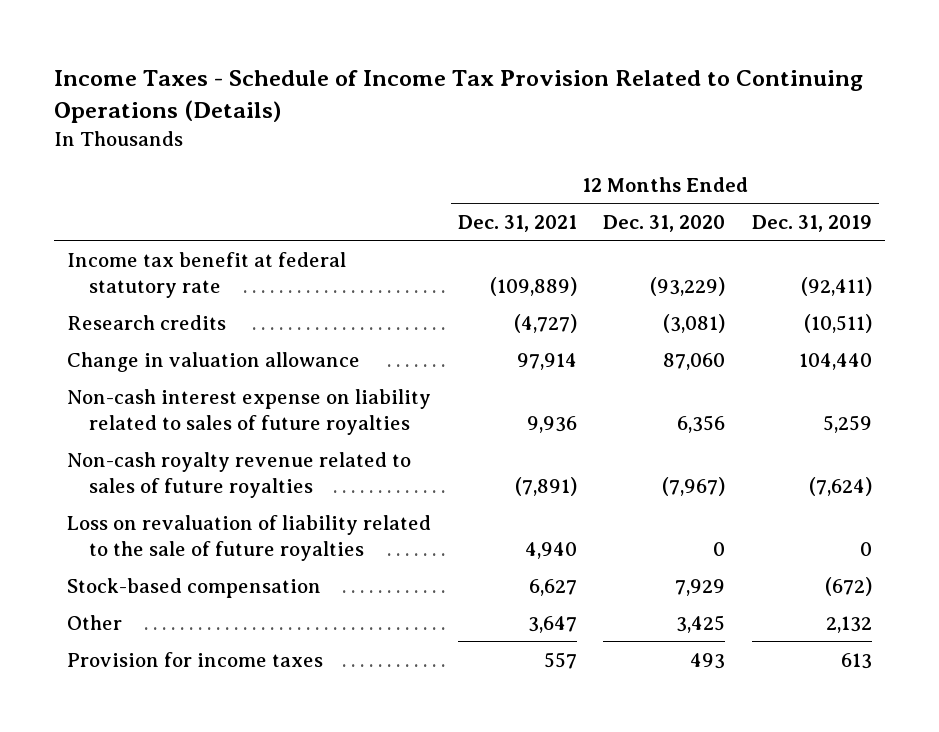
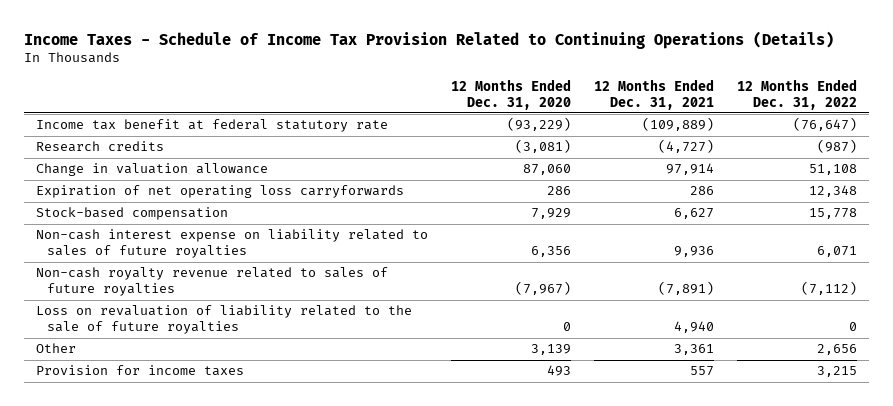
- | 12 Months Ended Dec. 31, 2021 | 12 Months Ended Dec. 31, 2020 | 12 Months Ended Dec. 31, 2019
+ | 12 Months Ended Dec. 31, 2020 | 12 Months Ended Dec. 31, 2021 | 12 Months Ended Dec. 31, 2022
+ Expiration of net operating loss carryforwards | 286 | 286 | 12,348
moved up: Stock-based compensation | 7,929 | 6,627 | 15,778
- Other | 3,647 | 3,425 | 2,132
+ Other | 3,139 | 3,361 | 2,656

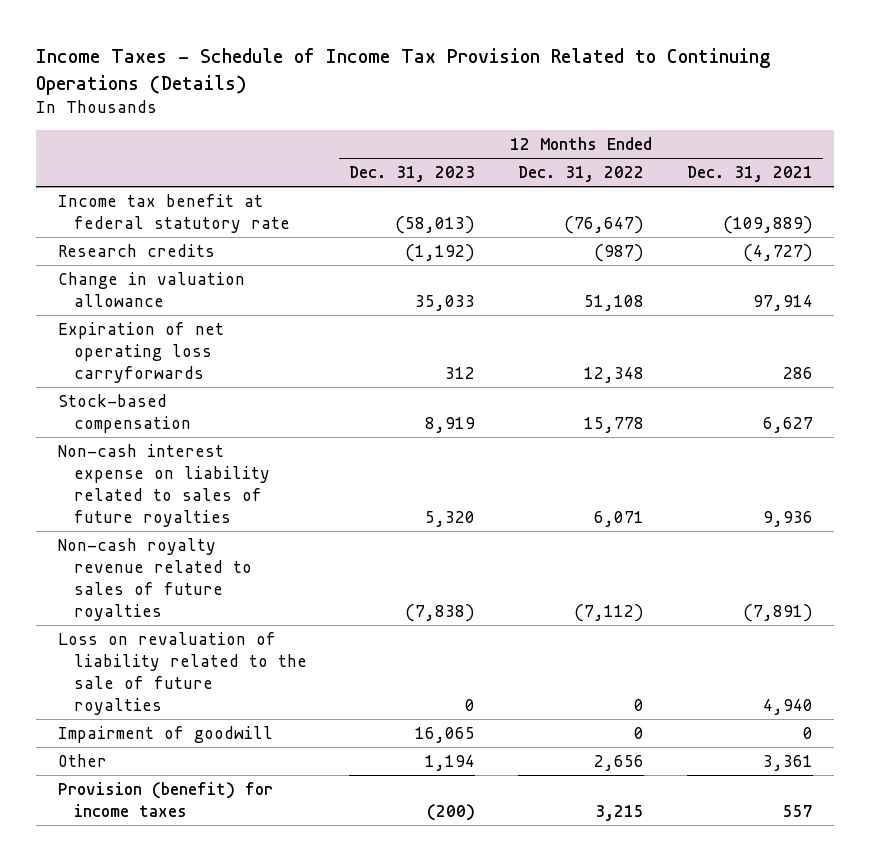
- | 12 Months Ended Dec. 31, 2020 | 12 Months Ended Dec. 31, 2021 | 12 Months Ended Dec. 31, 2022
+ | 12 Months Ended Dec. 31, 2023 | 12 Months Ended Dec. 31, 2022 | 12 Months Ended Dec. 31, 2021
+ Impairment of goodwill | 16,065 | 0 | 0
- Provision for income taxes | 493 | 557 | 3,215
+ Provision (benefit) for income taxes | (200) | 3,215 | 557

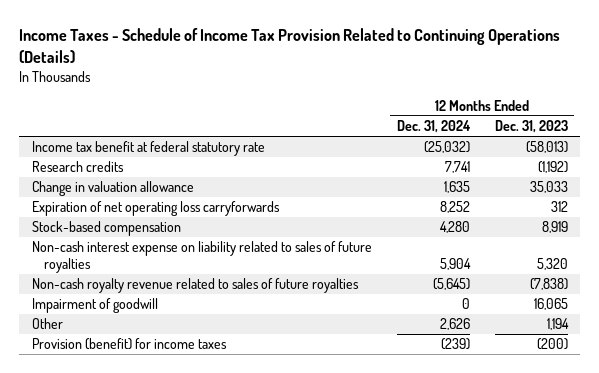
- | 12 Months Ended Dec. 31, 2023 | 12 Months Ended Dec. 31, 2022 | 12 Months Ended Dec. 31, 2021
+ | 12 Months Ended Dec. 31, 2024 | 12 Months Ended Dec. 31, 2023
- Loss on revaluation of liability related to the sale of future royalties | 0 | 0 | 4,940

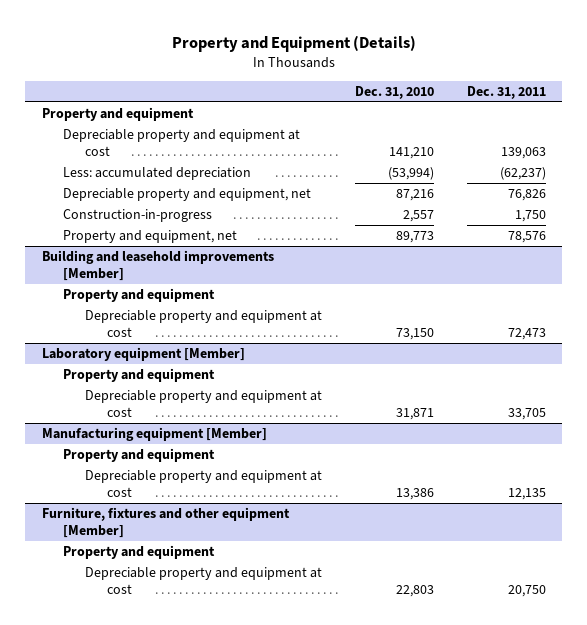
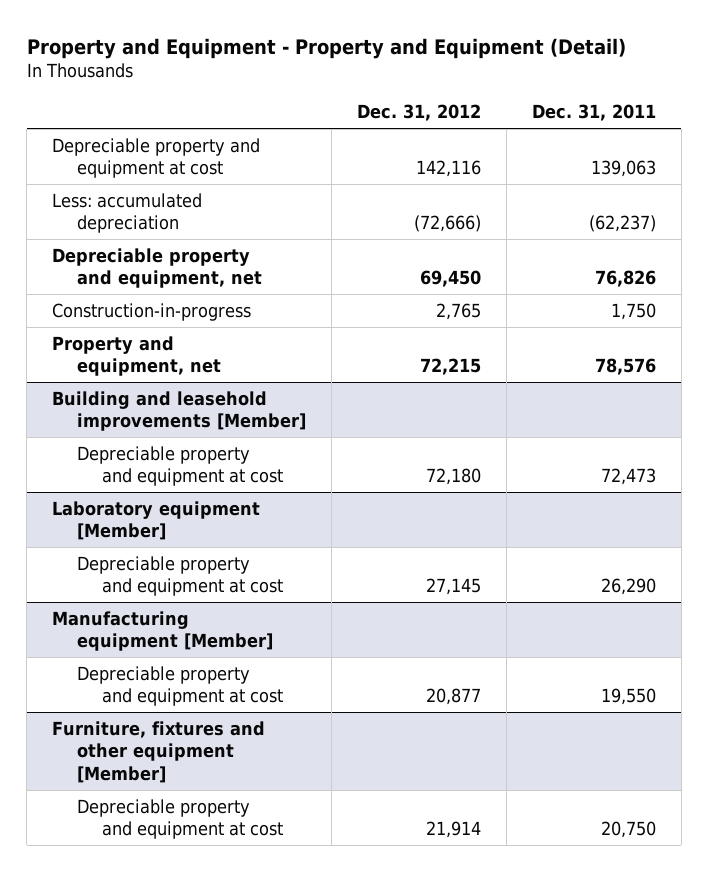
- Property and Equipment (Details)
+ Property and Equipment - Property and Equipment (Detail)
- | Dec. 31, 2010 | Dec. 31, 2011
+ | Dec. 31, 2012 | Dec. 31, 2011
- Property and equipment
@ Building and leasehold improvements [Member]
- Property and equipment
@ Laboratory equipment [Member]
- Property and equipment
- Depreciable property and equipment at cost | 31,871 | 33,705
+ Depreciable property and equipment at cost | 27,145 | 26,290
@ Manufacturing equipment [Member]
- Property and equipment
- Depreciable property and equipment at cost | 13,386 | 12,135
+ Depreciable property and equipment at cost | 20,877 | 19,550
@ Furniture, fixtures and other equipment [Member]
- Property and equipment

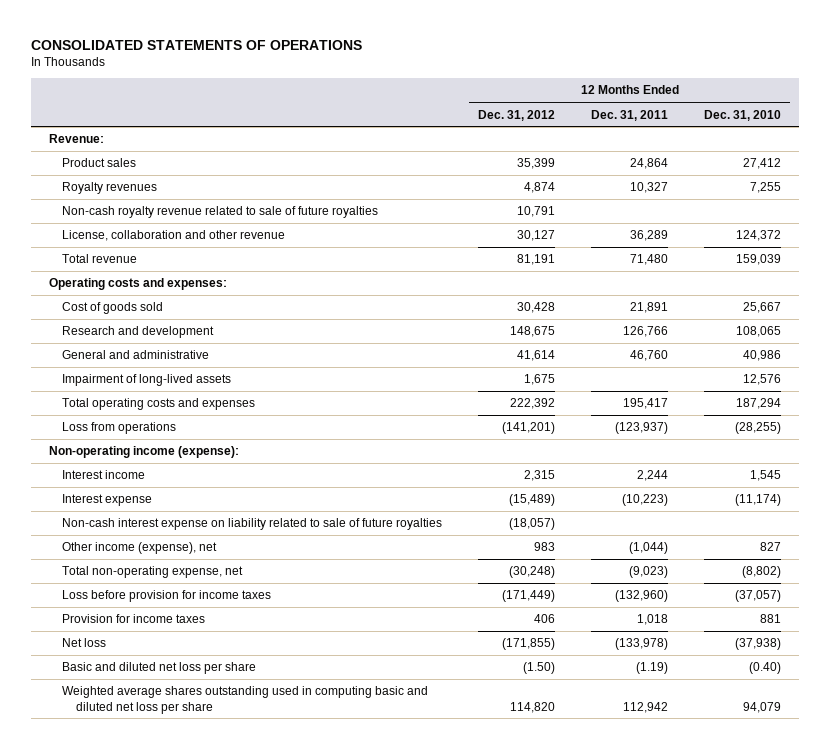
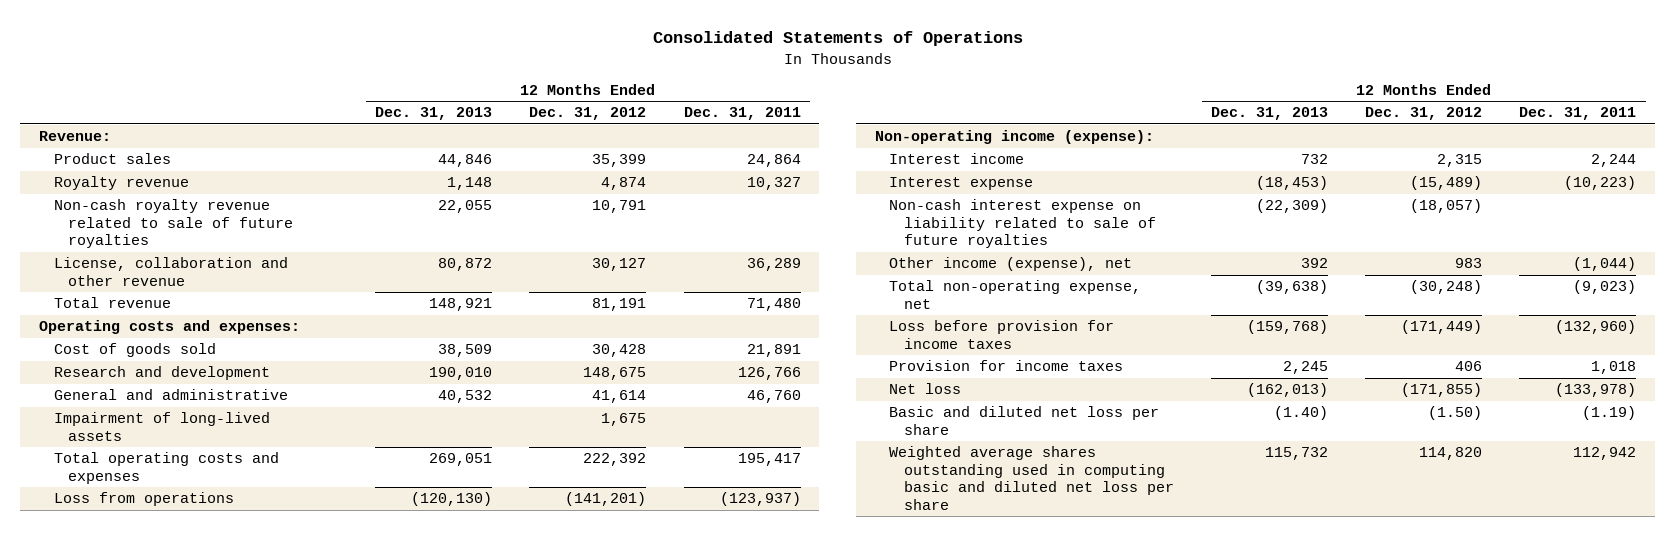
- CONSOLIDATED STATEMENTS OF OPERATIONS
+ Consolidated Statements of Operations
- | 12 Months Ended Dec. 31, 2012 | 12 Months Ended Dec. 31, 2011 | 12 Months Ended Dec. 31, 2010
+ | 12 Months Ended Dec. 31, 2013 | 12 Months Ended Dec. 31, 2012 | 12 Months Ended Dec. 31, 2011
- Royalty revenues | 4,874 | 10,327 | 7,255
+ Royalty revenue | 1,148 | 4,874 | 10,327

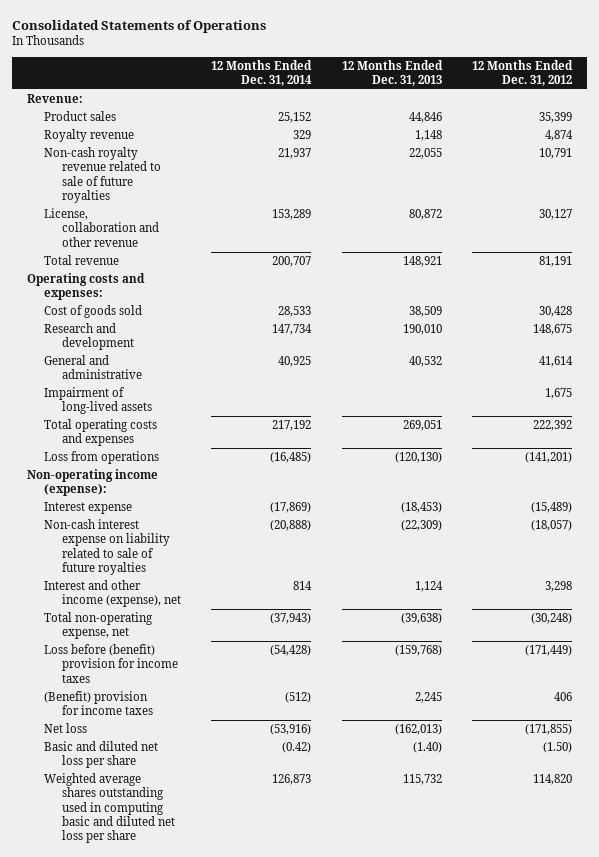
- | 12 Months Ended Dec. 31, 2013 | 12 Months Ended Dec. 31, 2012 | 12 Months Ended Dec. 31, 2011
+ | 12 Months Ended Dec. 31, 2014 | 12 Months Ended Dec. 31, 2013 | 12 Months Ended Dec. 31, 2012
- Interest income | 732 | 2,315 | 2,244
- Other income (expense), net | 392 | 983 | (1,044)
+ Interest and other income (expense), net | 814 | 1,124 | 3,298
- Loss before provision for income taxes | (159,768) | (171,449) | (132,960)
- Provision for income taxes | 2,245 | 406 | 1,018
+ Loss before (benefit) provision for income taxes | (54,428) | (159,768) | (171,449)
+ (Benefit) provision for income taxes | (512) | 2,245 | 406

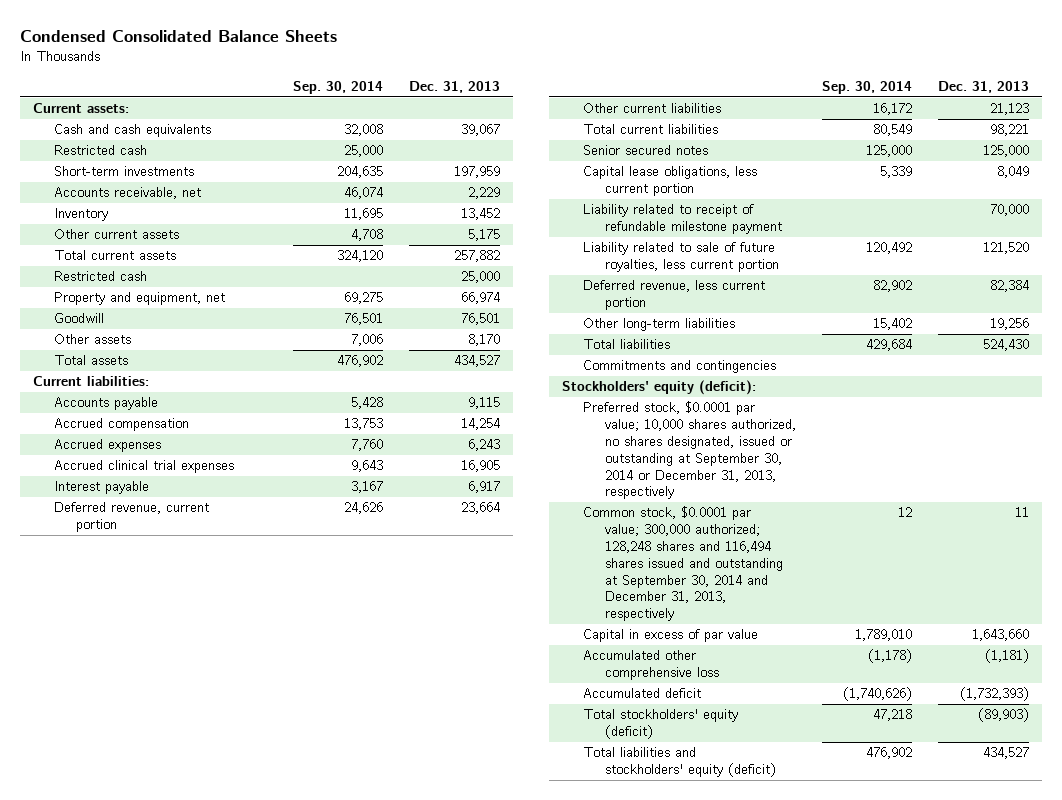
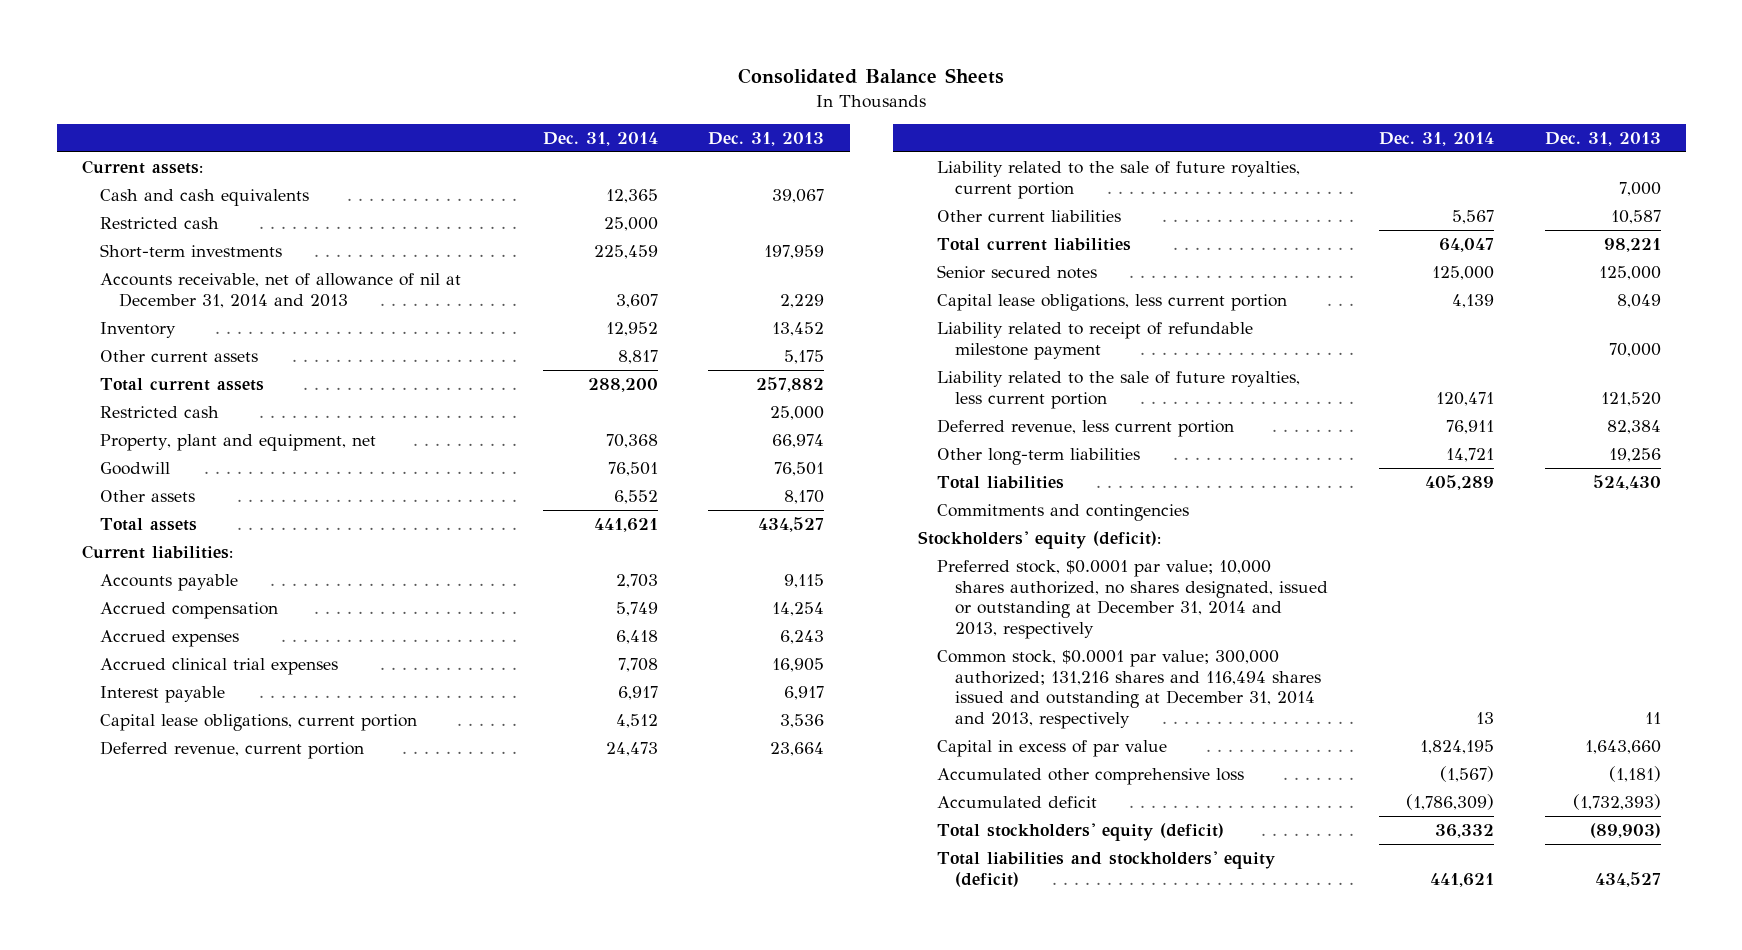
- Condensed Consolidated Balance Sheets
+ Consolidated Balance Sheets
- | Sep. 30, 2014 | Dec. 31, 2013
+ | Dec. 31, 2014 | Dec. 31, 2013
- Accounts receivable, net | 46,074 | 2,229
+ Accounts receivable, net of allowance of nil at December 31, 2014 and 2013 | 3,607 | 2,229
- Property and equipment, net | 69,275 | 66,974
+ Property, plant and equipment, net | 70,368 | 66,974
+ Capital lease obligations, current portion | 4,512 | 3,536
- Other current liabilities | 16,172 | 21,123
+ Liability related to the sale of future royalties, current portion | | 7,000
+ Other current liabilities | 5,567 | 10,587
- Liability related to sale of future royalties, less current portion | 120,492 | 121,520
+ Liability related to the sale of future royalties, less current portion | 120,471 | 121,520
- Preferred stock, $0.0001 par value; 10,000 shares authorized, no shares designated, issued or outstanding at September 30, 2014 or December 31, 2013, respectively
- Common stock, $0.0001 par value; 300,000 authorized; 128,248 shares and 116,494 shares issued and outstanding at September 30, 2014 and December 31, 2013, respectively | 12 | 11
+ Preferred stock, $0.0001 par value; 10,000 shares authorized, no shares designated, issued or outstanding at December 31, 2014 and 2013, respectively
+ Common stock, $0.0001 par value; 300,000 authorized; 131,216 shares and 116,494 shares issued and outstanding at December 31, 2014 and 2013, respectively | 13 | 11

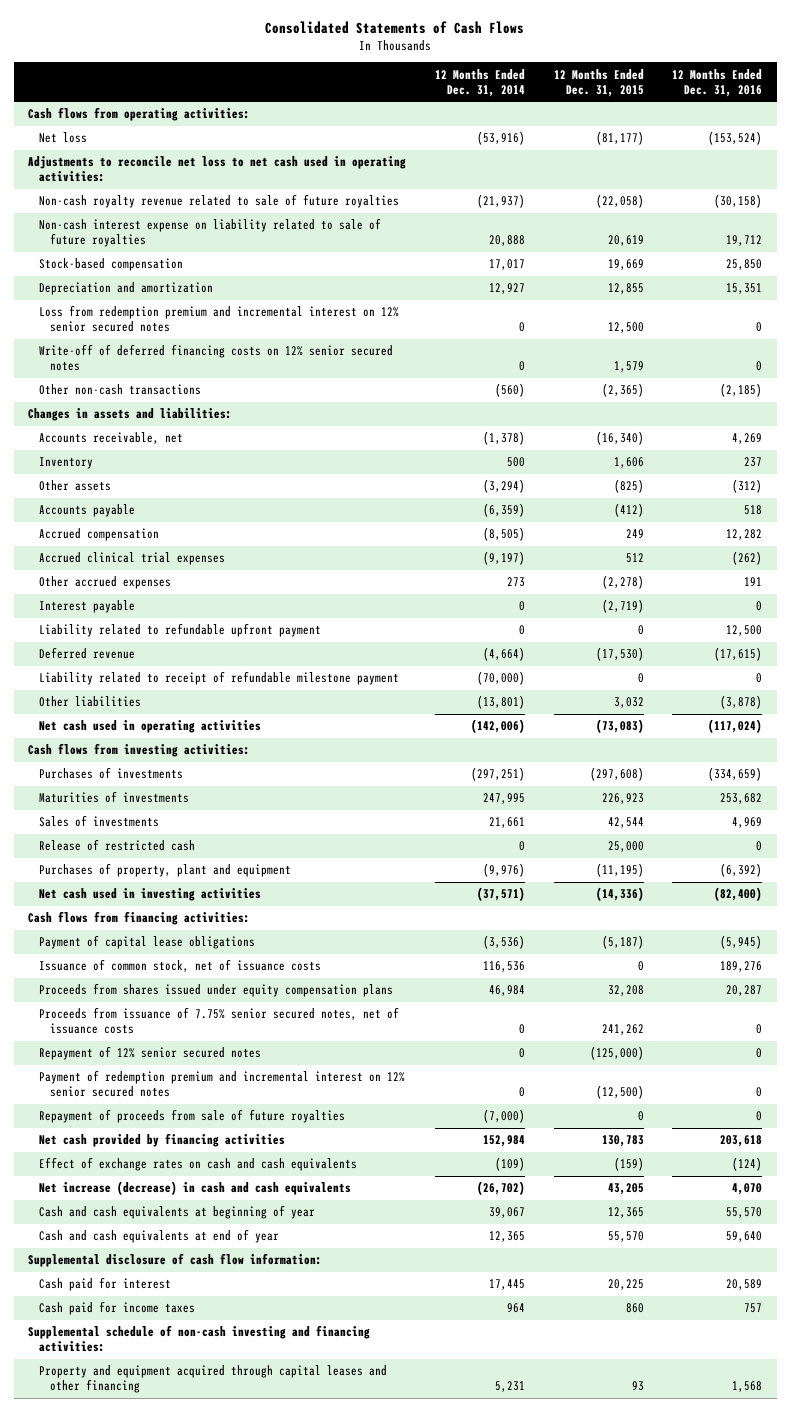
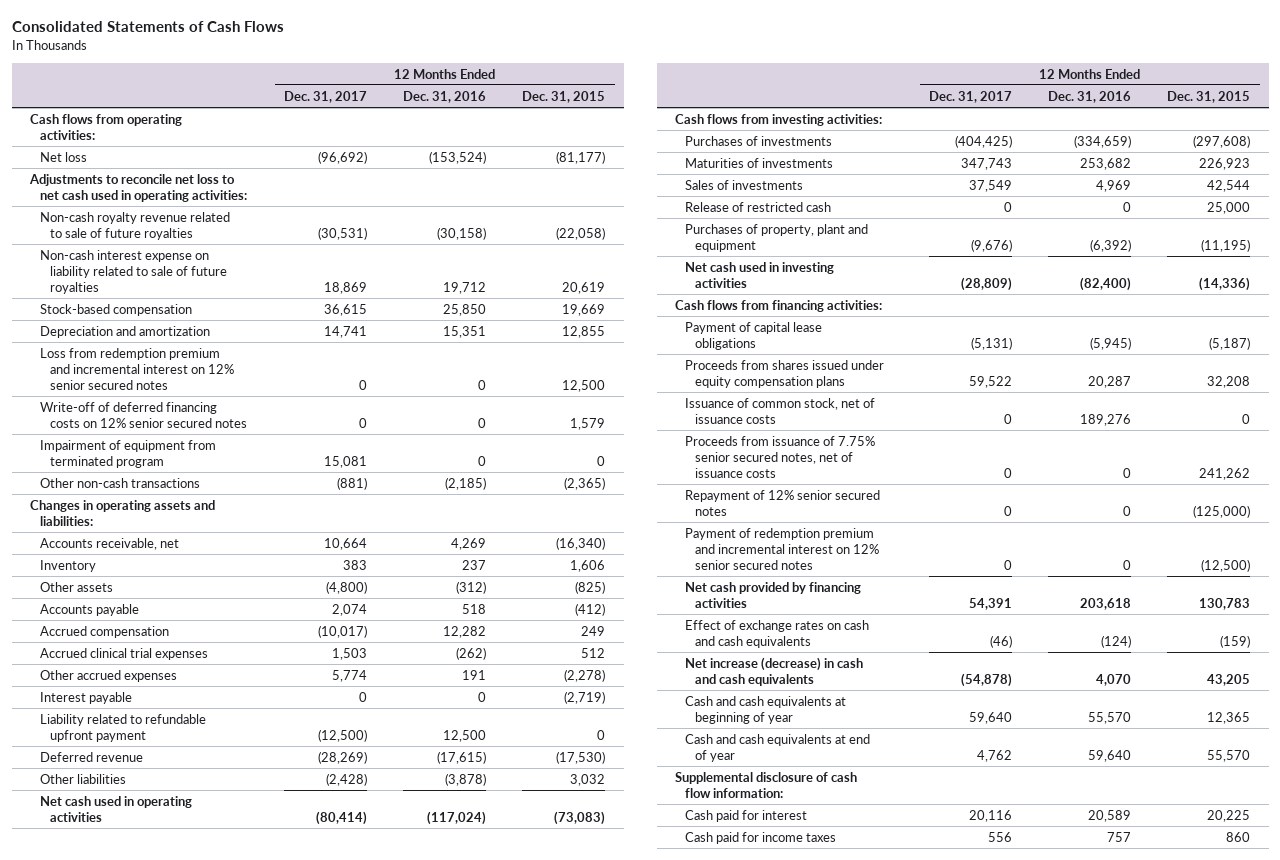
- | 12 Months Ended Dec. 31, 2014 | 12 Months Ended Dec. 31, 2015 | 12 Months Ended Dec. 31, 2016
+ | 12 Months Ended Dec. 31, 2017 | 12 Months Ended Dec. 31, 2016 | 12 Months Ended Dec. 31, 2015
+ Impairment of equipment from terminated program | 15,081 | 0 | 0
- Changes in assets and liabilities:
+ Changes in operating assets and liabilities:
- Liability related to receipt of refundable milestone payment | (70,000) | 0 | 0
moved down: Issuance of common stock, net of issuance costs | 0 | 189,276 | 0
- Repayment of proceeds from sale of future royalties | (7,000) | 0 | 0
- Supplemental schedule of non-cash investing and financing activities:
- Property and equipment acquired through capital leases and other financing | 5,231 | 93 | 1,568

